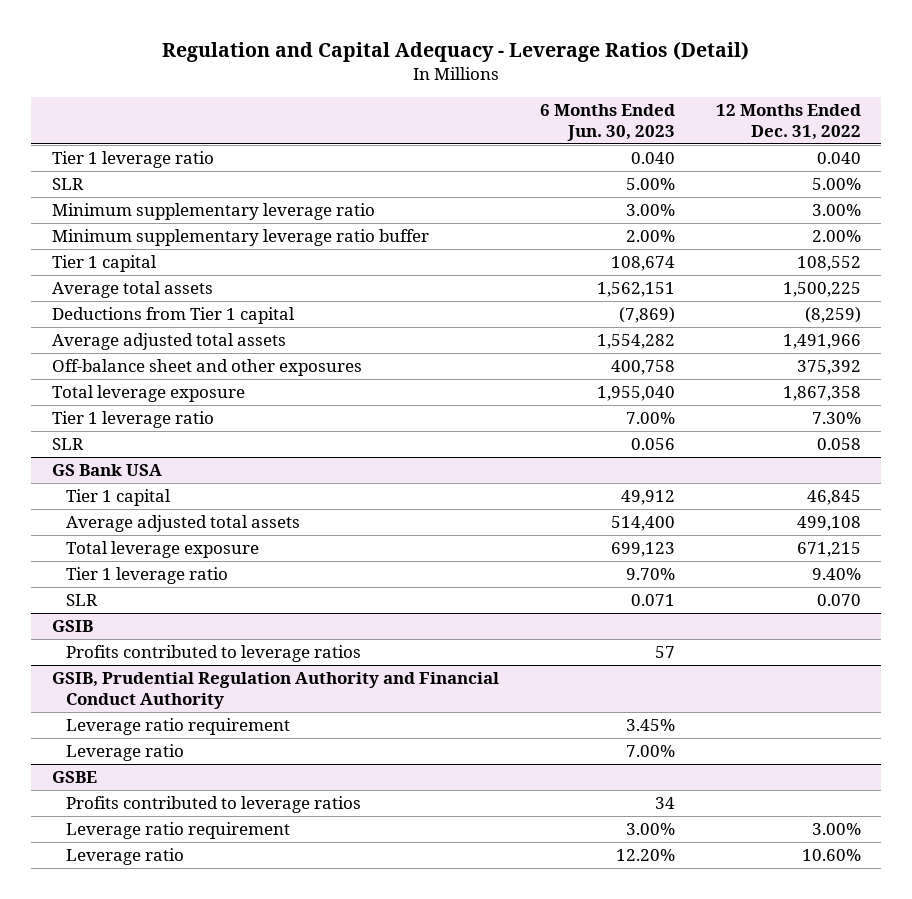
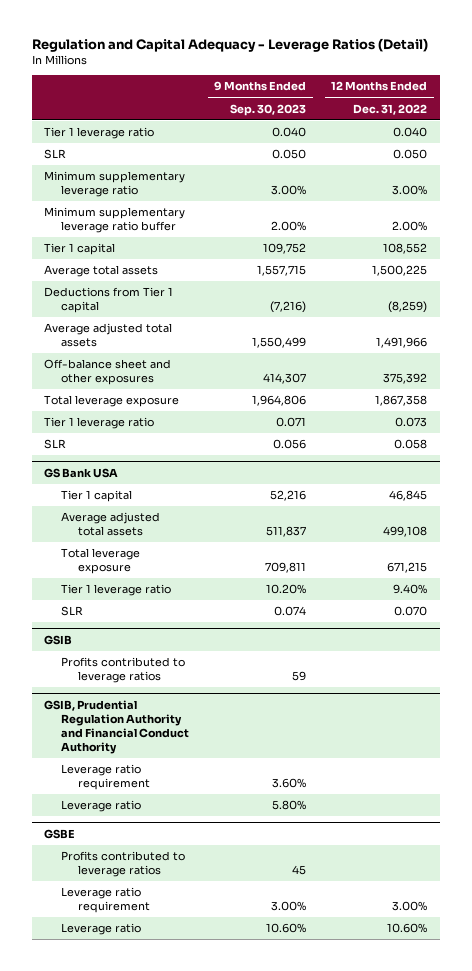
- | 6 Months Ended Jun. 30, 2023 | 12 Months Ended Dec. 31, 2022
+ | 9 Months Ended Sep. 30, 2023 | 12 Months Ended Dec. 31, 2022
- SLR | 5.00% | 5.00%
+ SLR | 0.050 | 0.050
- Tier 1 leverage ratio | 7.00% | 7.30%
+ Tier 1 leverage ratio | 0.071 | 0.073

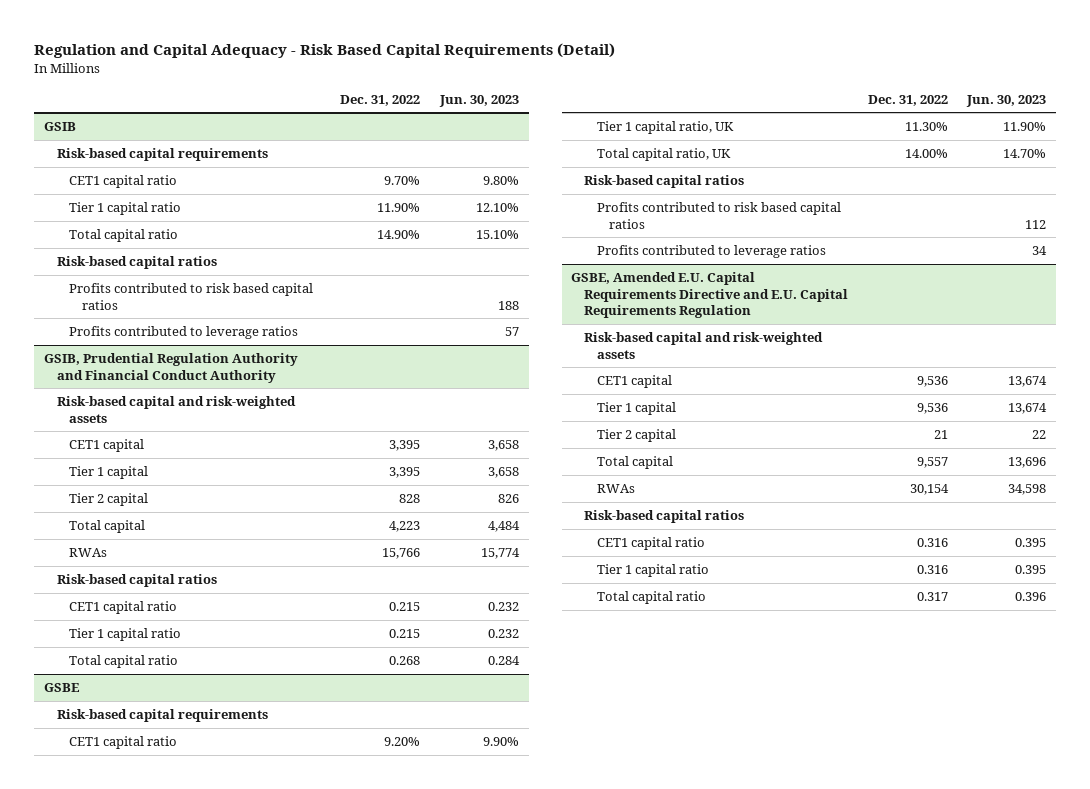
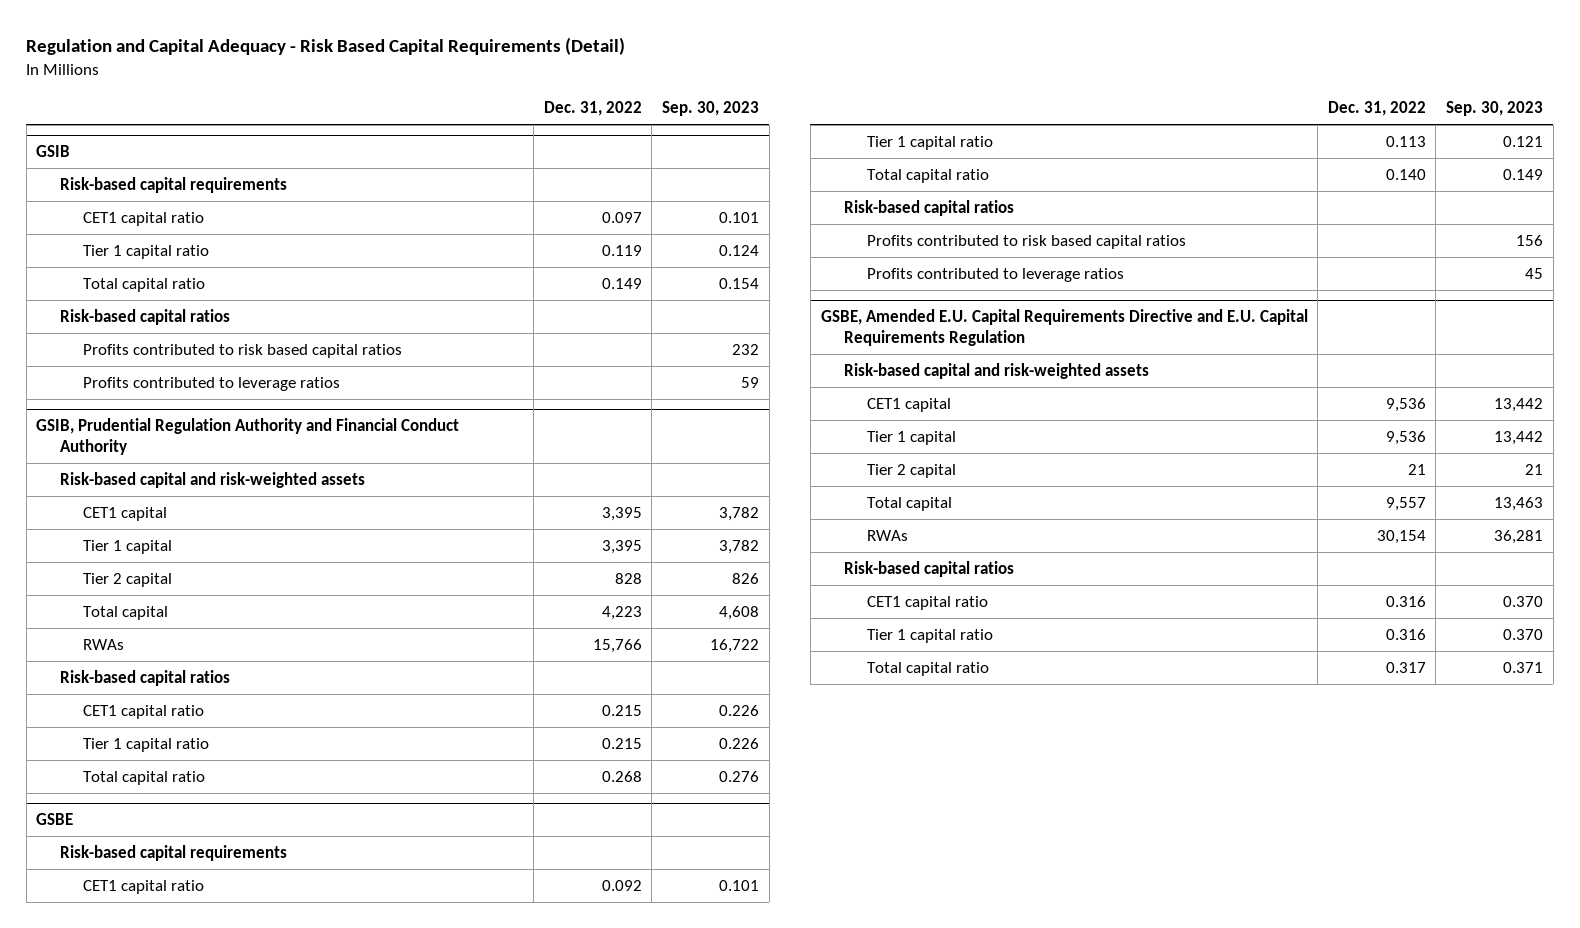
- | Dec. 31, 2022 | Jun. 30, 2023
+ | Dec. 31, 2022 | Sep. 30, 2023
@ GSIB
- CET1 capital ratio | 9.70% | 9.80%
- Tier 1 capital ratio | 11.90% | 12.10%
- Total capital ratio | 14.90% | 15.10%
+ CET1 capital ratio | 0.097 | 0.101
+ Tier 1 capital ratio | 0.119 | 0.124
+ Total capital ratio | 0.149 | 0.154
@ GSBE
- CET1 capital ratio | 9.20% | 9.90%
- Tier 1 capital ratio, UK | 11.30% | 11.90%
- Total capital ratio, UK | 14.00% | 14.70%
+ CET1 capital ratio | 0.092 | 0.101
+ Tier 1 capital ratio | 0.113 | 0.121
+ Total capital ratio | 0.140 | 0.149

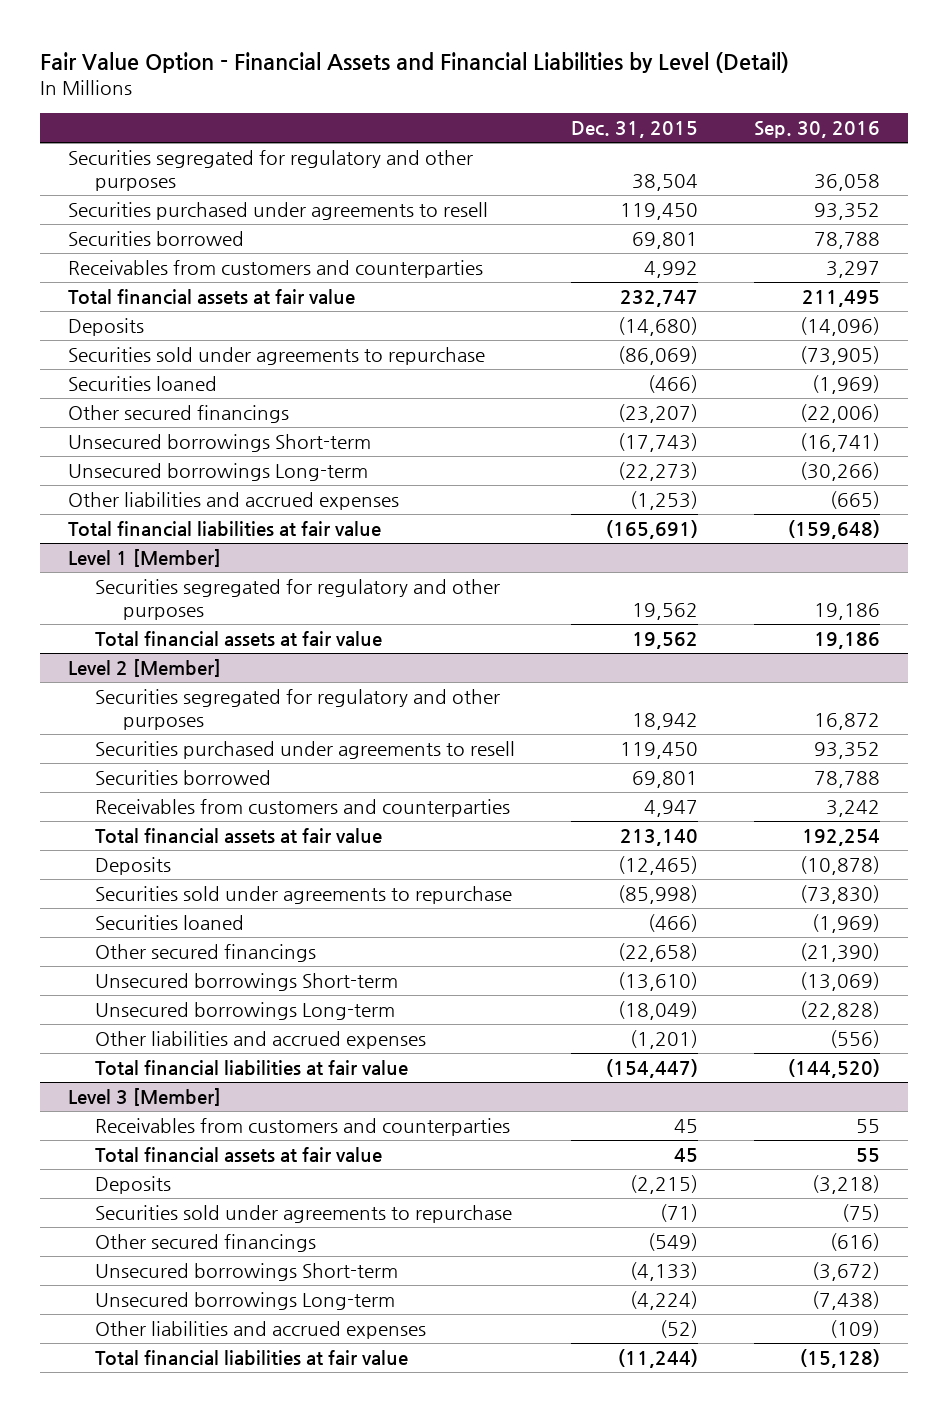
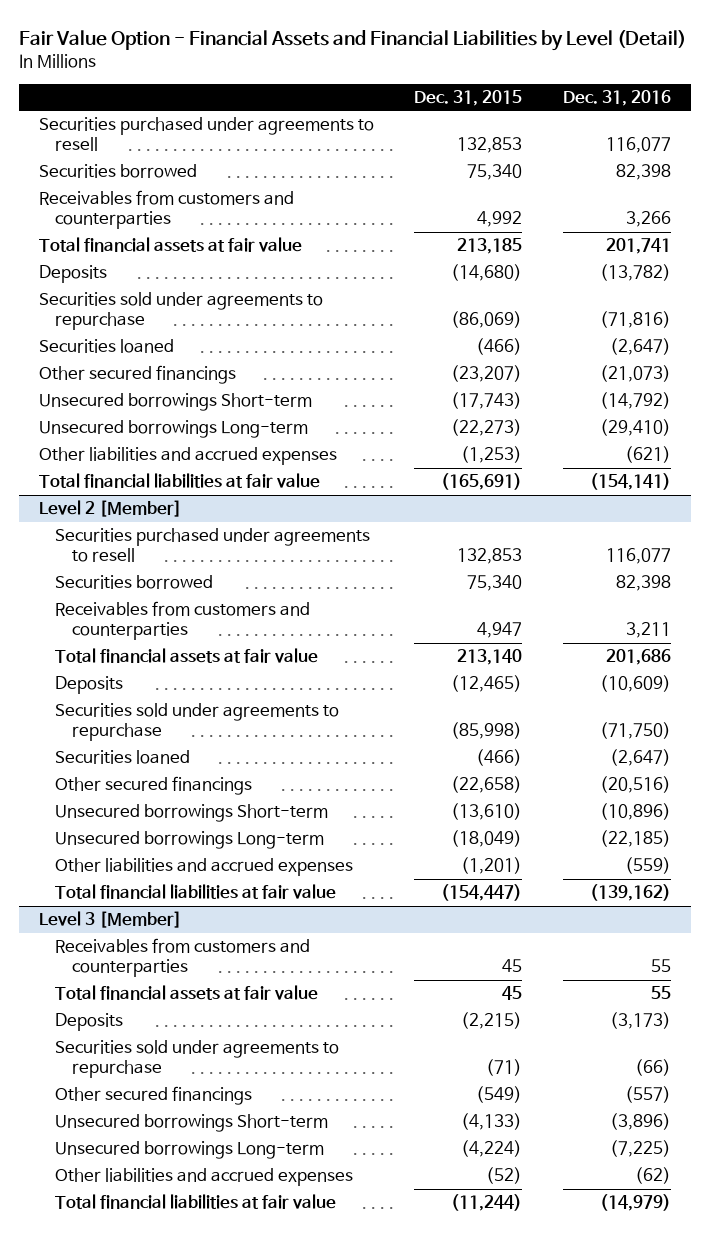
- | Dec. 31, 2015 | Sep. 30, 2016
+ | Dec. 31, 2015 | Dec. 31, 2016
- Securities segregated for regulatory and other purposes | 38,504 | 36,058
- Securities purchased under agreements to resell | 119,450 | 93,352
- Securities borrowed | 69,801 | 78,788
+ Securities purchased under agreements to resell | 132,853 | 116,077
+ Securities borrowed | 75,340 | 82,398
- Total financial assets at fair value | 232,747 | 211,495
+ Total financial assets at fair value | 213,185 | 201,741
- Level 1 [Member]
- Securities segregated for regulatory and other purposes | 19,562 | 19,186
- Total financial assets at fair value | 19,562 | 19,186
@ Level 2 [Member]
- Securities segregated for regulatory and other purposes | 18,942 | 16,872
- Securities purchased under agreements to resell | 119,450 | 93,352
- Securities borrowed | 69,801 | 78,788
+ Securities purchased under agreements to resell | 132,853 | 116,077
+ Securities borrowed | 75,340 | 82,398

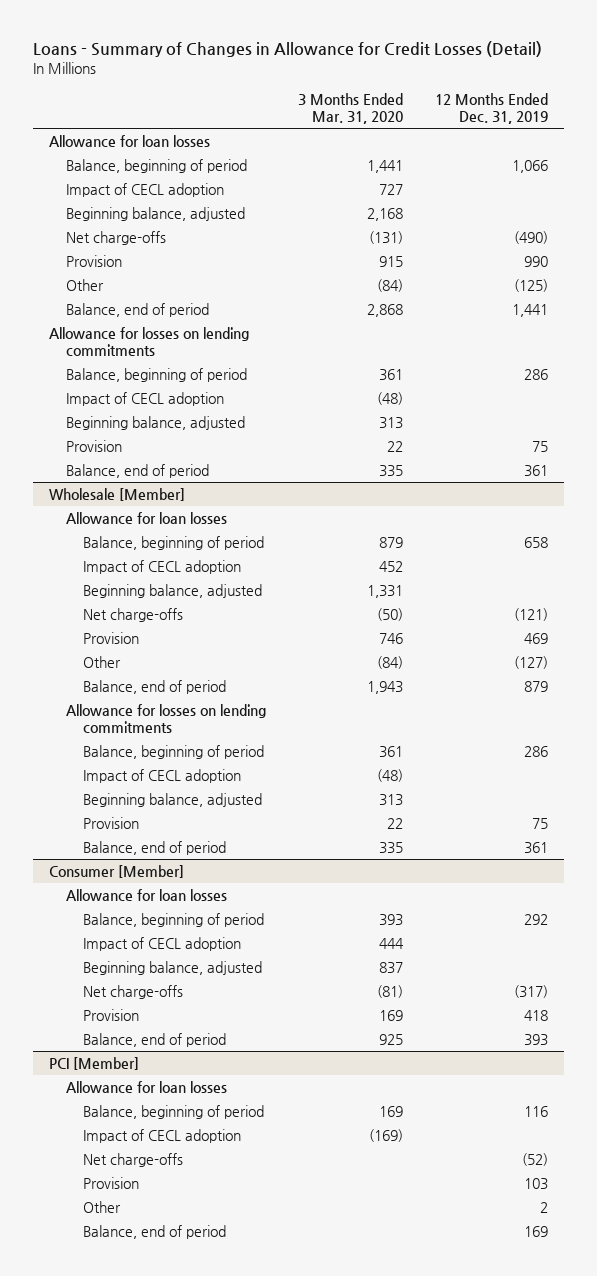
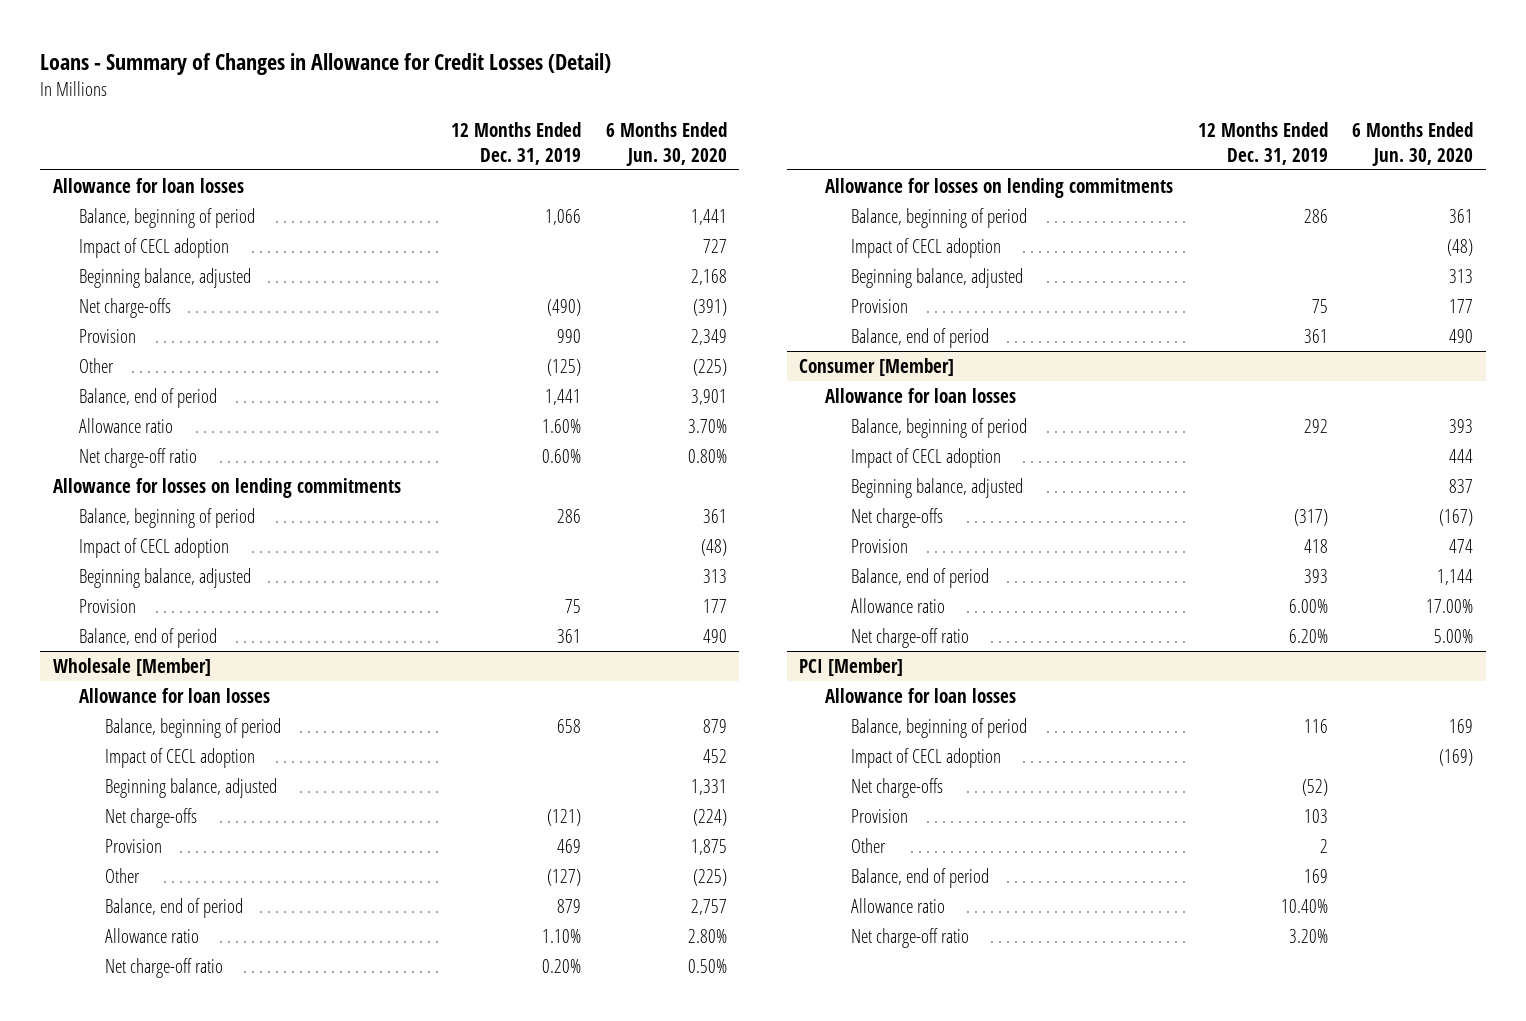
- | 3 Months Ended Mar. 31, 2020 | 12 Months Ended Dec. 31, 2019
+ | 12 Months Ended Dec. 31, 2019 | 6 Months Ended Jun. 30, 2020
+ Allowance ratio | 1.60% | 3.70%
+ Net charge-off ratio | 0.60% | 0.80%
@ Wholesale [Member]
+ Allowance ratio | 1.10% | 2.80%
+ Net charge-off ratio | 0.20% | 0.50%
@ Consumer [Member]
+ Allowance ratio | 6.00% | 17.00%
+ Net charge-off ratio | 6.20% | 5.00%
@ PCI [Member]
+ Allowance ratio | 10.40% |
+ Net charge-off ratio | 3.20% |

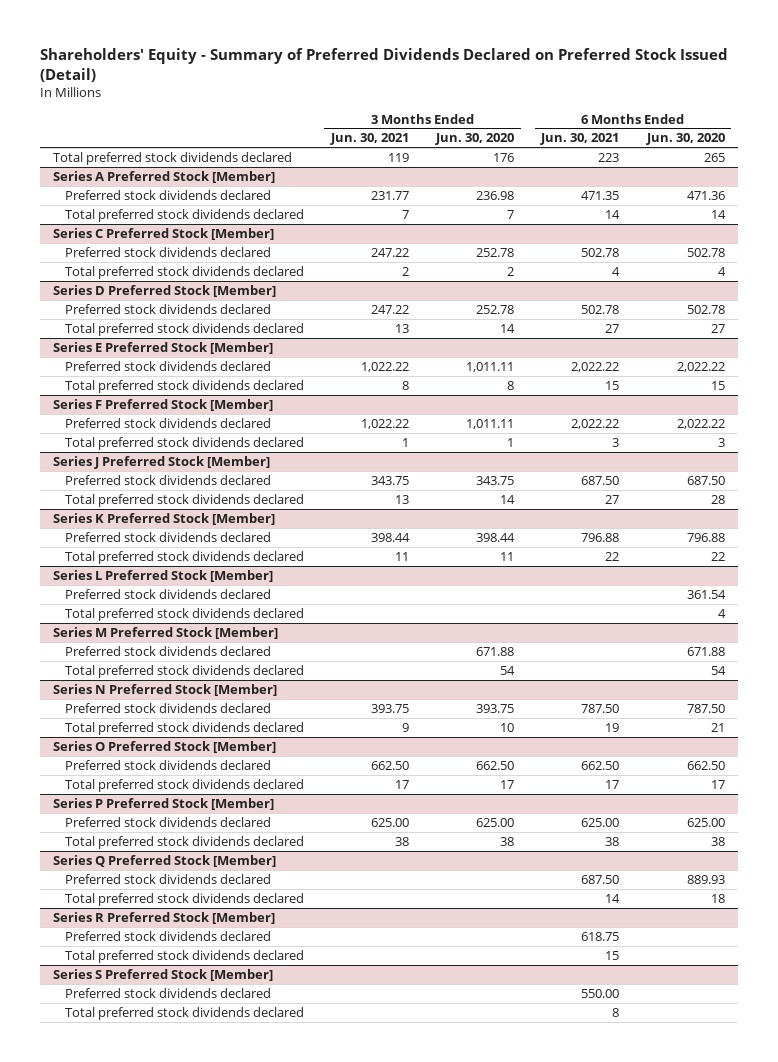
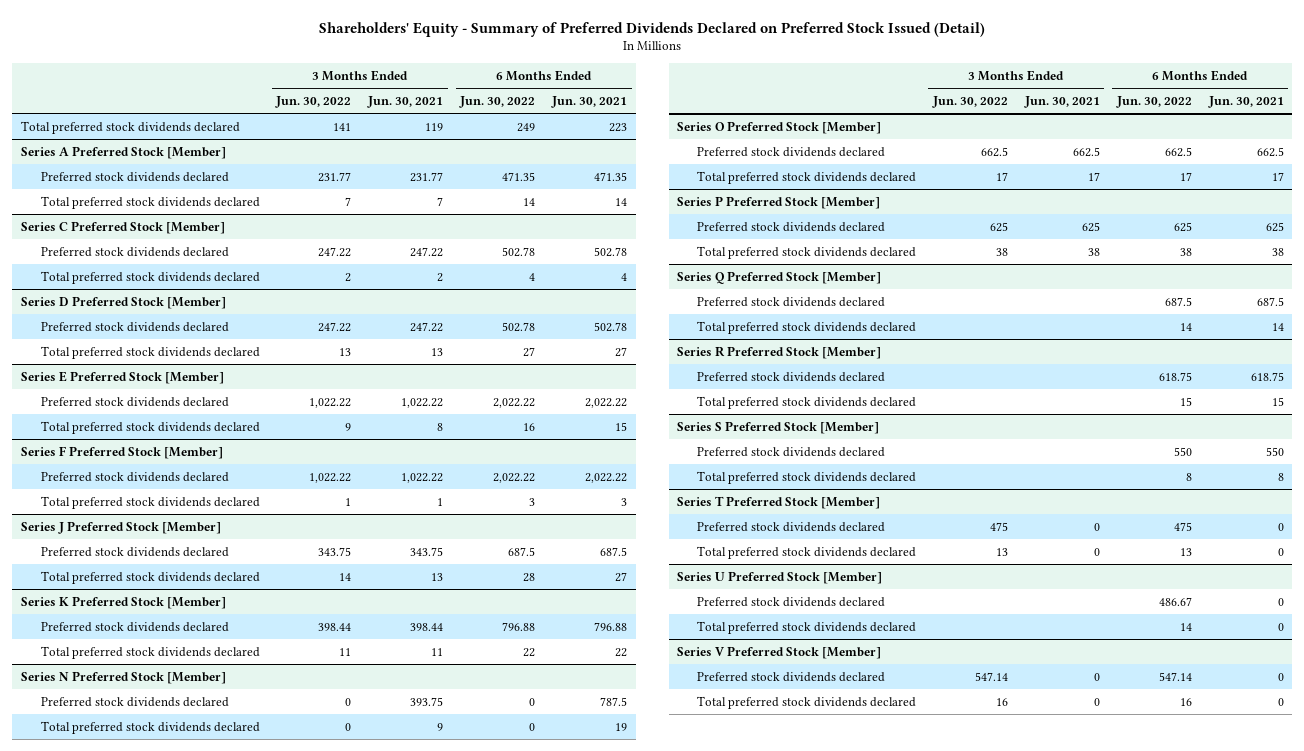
- | 3 Months Ended Jun. 30, 2021 | 3 Months Ended Jun. 30, 2020 | 6 Months Ended Jun. 30, 2021 | 6 Months Ended Jun. 30, 2020
+ | 3 Months Ended Jun. 30, 2022 | 3 Months Ended Jun. 30, 2021 | 6 Months Ended Jun. 30, 2022 | 6 Months Ended Jun. 30, 2021
@ Series J Preferred Stock [Member]
- Preferred stock dividends declared | 343.75 | 343.75 | 687.50 | 687.50
+ Preferred stock dividends declared | 343.75 | 343.75 | 687.5 | 687.5
- Series L Preferred Stock [Member]
- Preferred stock dividends declared | | | | 361.54
- Total preferred stock dividends declared | | | | 4
- Series M Preferred Stock [Member]
- Preferred stock dividends declared | | 671.88 | | 671.88
- Total preferred stock dividends declared | | 54 | | 54
@ Series N Preferred Stock [Member]
- Preferred stock dividends declared | 393.75 | 393.75 | 787.50 | 787.50
+ Preferred stock dividends declared | 0 | 393.75 | 0 | 787.5
@ Series O Preferred Stock [Member]
- Preferred stock dividends declared | 662.50 | 662.50 | 662.50 | 662.50
+ Preferred stock dividends declared | 662.5 | 662.5 | 662.5 | 662.5
@ Series P Preferred Stock [Member]
- Preferred stock dividends declared | 625.00 | 625.00 | 625.00 | 625.00
+ Preferred stock dividends declared | 625 | 625 | 625 | 625
@ Series Q Preferred Stock [Member]
- Preferred stock dividends declared | | | 687.50 | 889.93
+ Preferred stock dividends declared | | | 687.5 | 687.5
@ Series S Preferred Stock [Member]
- Preferred stock dividends declared | | | 550.00 |
+ Preferred stock dividends declared | | | 550 | 550
+ Series T Preferred Stock [Member]
+ Preferred stock dividends declared | 475 | 0 | 475 | 0
+ Total preferred stock dividends declared | 13 | 0 | 13 | 0
+ Series U Preferred Stock [Member]
+ Preferred stock dividends declared | | | 486.67 | 0
+ Total preferred stock dividends declared | | | 14 | 0
+ Series V Preferred Stock [Member]
+ Preferred stock dividends declared | 547.14 | 0 | 547.14 | 0
+ Total preferred stock dividends declared | 16 | 0 | 16 | 0

